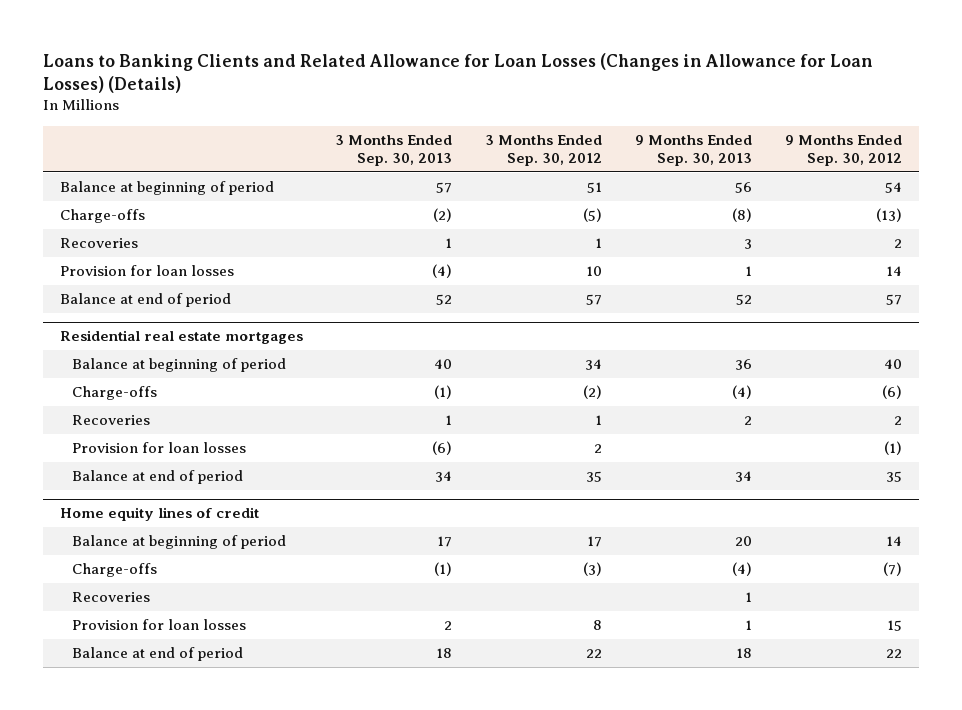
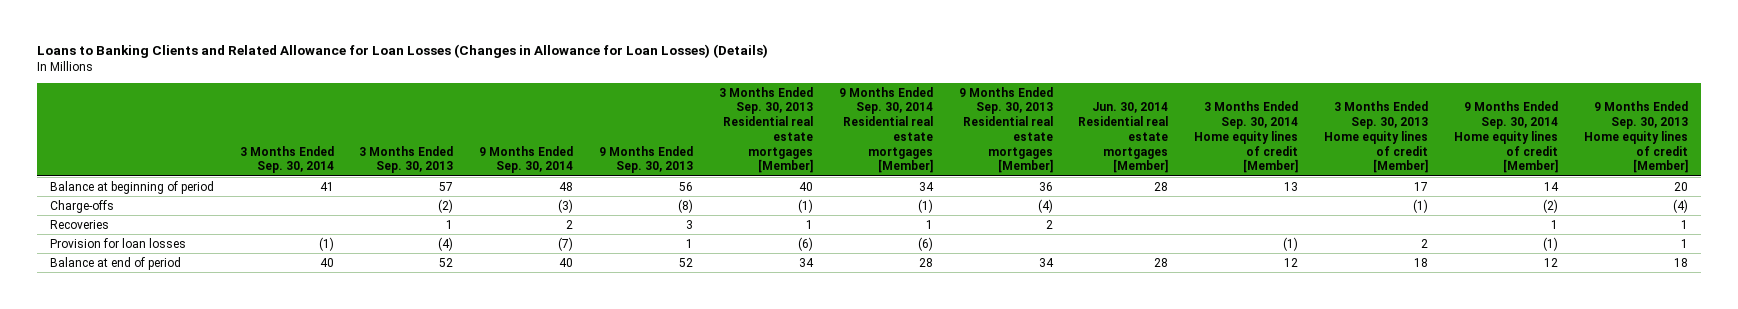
- | 3 Months Ended Sep. 30, 2013 | 3 Months Ended Sep. 30, 2012 | 9 Months Ended Sep. 30, 2013 | 9 Months Ended Sep. 30, 2012
+ | 3 Months Ended Sep. 30, 2014 | 3 Months Ended Sep. 30, 2013 | 9 Months Ended Sep. 30, 2014 | 9 Months Ended Sep. 30, 2013 | 3 Months Ended Sep. 30, 2013 Residential real estate mortgages [Member] | 9 Months Ended Sep. 30, 2014 Residential real estate mortgages [Member] | 9 Months Ended Sep. 30, 2013 Residential real estate mortgages [Member] | Jun. 30, 2014 Residential real estate mortgages [Member] | 3 Months Ended Sep. 30, 2014 Home equity lines of credit [Member] | 3 Months Ended Sep. 30, 2013 Home equity lines of credit [Member] | 9 Months Ended Sep. 30, 2014 Home equity lines of credit [Member] | 9 Months Ended Sep. 30, 2013 Home equity lines of credit [Member]
- Residential real estate mortgages
- Balance at beginning of period | 40 | 34 | 36 | 40
- Charge-offs | (1) | (2) | (4) | (6)
- Recoveries | 1 | 1 | 2 | 2
- Provision for loan losses | (6) | 2 | | (1)
- Balance at end of period | 34 | 35 | 34 | 35
- Home equity lines of credit
- Balance at beginning of period | 17 | 17 | 20 | 14
- Charge-offs | (1) | (3) | (4) | (7)
- Recoveries | | | 1 |
- Provision for loan losses | 2 | 8 | 1 | 15
- Balance at end of period | 18 | 22 | 18 | 22

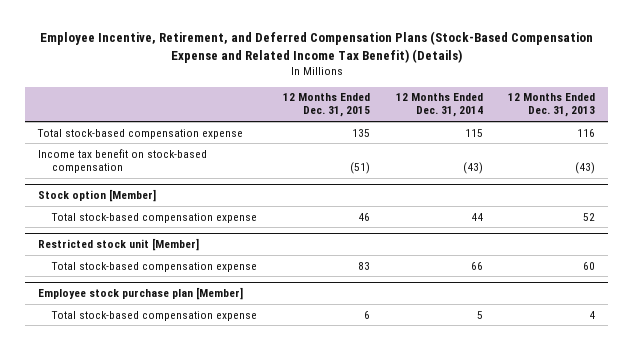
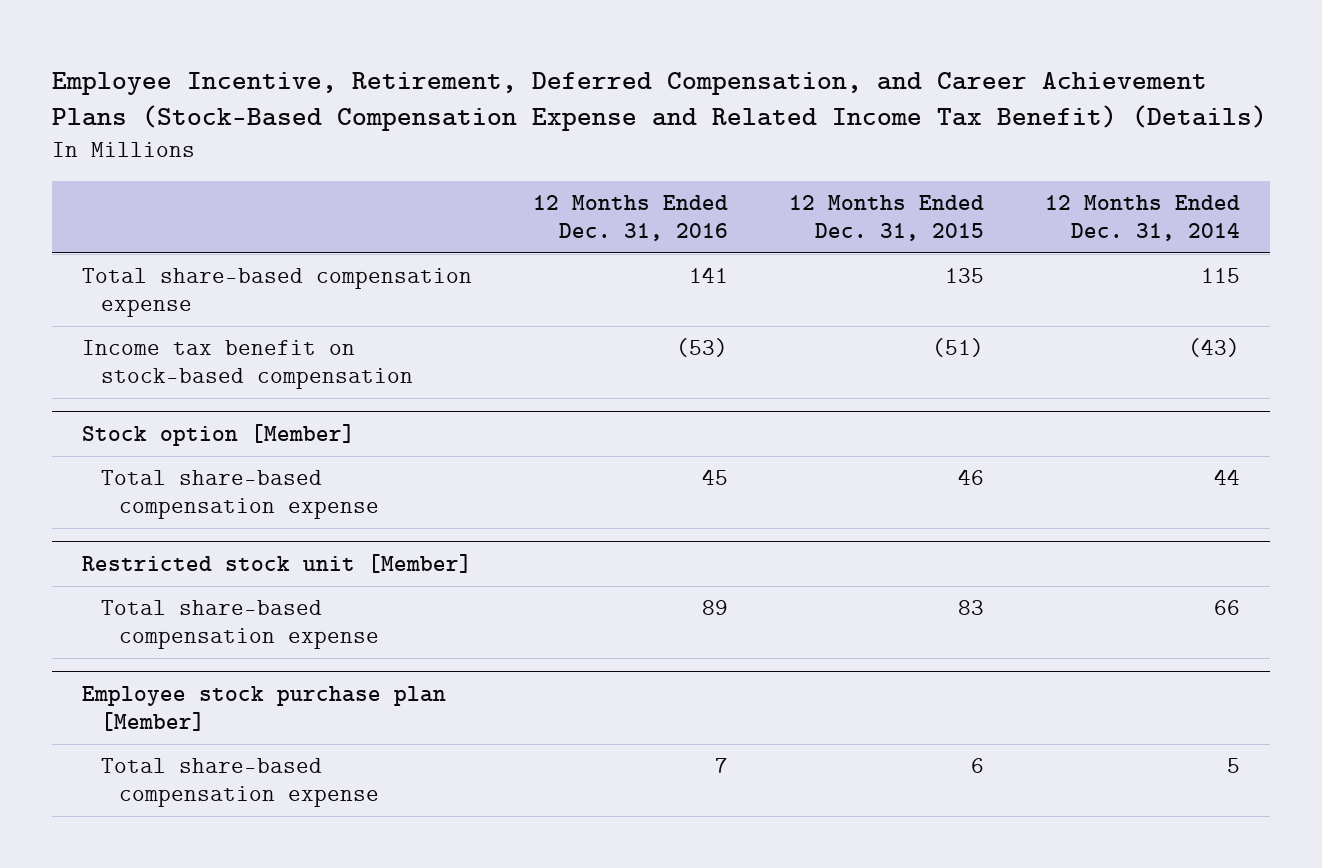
- Employee Incentive, Retirement, and Deferred Compensation Plans (Stock-Based Compensation Expense and Related Income Tax Benefit) (Details)
+ Employee Incentive, Retirement, Deferred Compensation, and Career Achievement Plans (Stock-Based Compensation Expense and Related Income Tax Benefit) (Details)
- | 12 Months Ended Dec. 31, 2015 | 12 Months Ended Dec. 31, 2014 | 12 Months Ended Dec. 31, 2013
+ | 12 Months Ended Dec. 31, 2016 | 12 Months Ended Dec. 31, 2015 | 12 Months Ended Dec. 31, 2014
- Total stock-based compensation expense | 135 | 115 | 116
+ Total share-based compensation expense | 141 | 135 | 115
@ Stock option [Member]
- Total stock-based compensation expense | 46 | 44 | 52
+ Total share-based compensation expense | 45 | 46 | 44
@ Restricted stock unit [Member]
- Total stock-based compensation expense | 83 | 66 | 60
+ Total share-based compensation expense | 89 | 83 | 66
@ Employee stock purchase plan [Member]
- Total stock-based compensation expense | 6 | 5 | 4
+ Total share-based compensation expense | 7 | 6 | 5

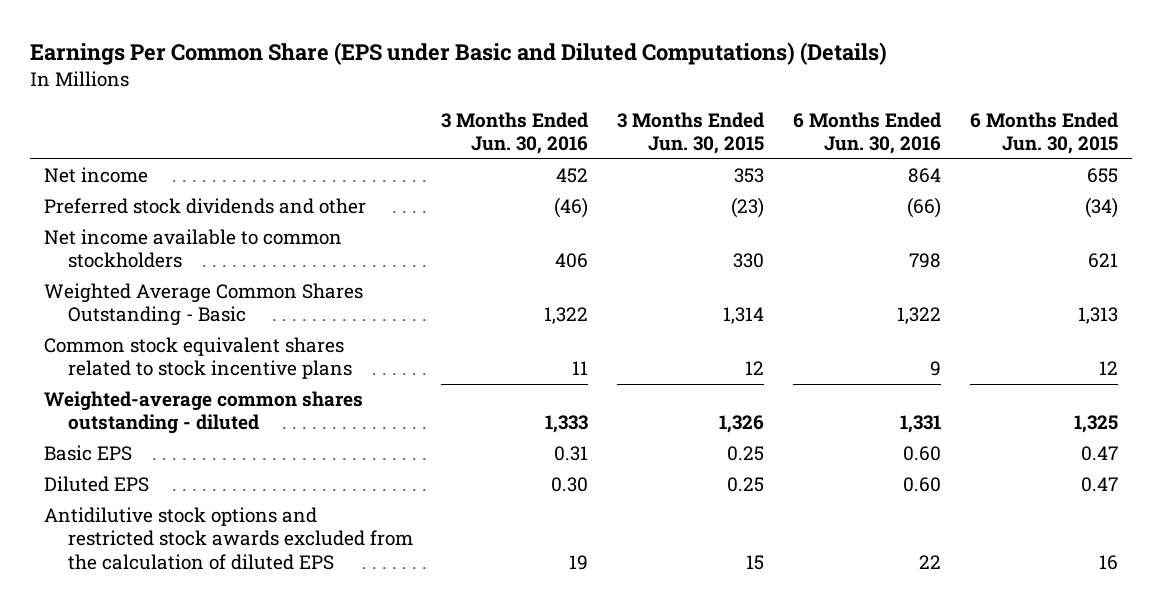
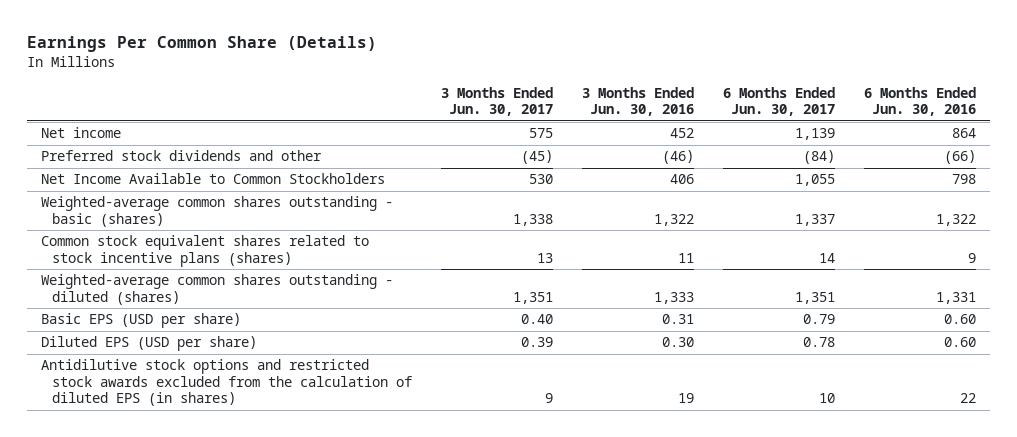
- Earnings Per Common Share (EPS under Basic and Diluted Computations) (Details)
+ Earnings Per Common Share (Details)
- | 3 Months Ended Jun. 30, 2016 | 3 Months Ended Jun. 30, 2015 | 6 Months Ended Jun. 30, 2016 | 6 Months Ended Jun. 30, 2015
+ | 3 Months Ended Jun. 30, 2017 | 3 Months Ended Jun. 30, 2016 | 6 Months Ended Jun. 30, 2017 | 6 Months Ended Jun. 30, 2016
- Net income available to common stockholders | 406 | 330 | 798 | 621
- Weighted Average Common Shares Outstanding - Basic | 1,322 | 1,314 | 1,322 | 1,313
- Common stock equivalent shares related to stock incentive plans | 11 | 12 | 9 | 12
- Weighted-average common shares outstanding - diluted | 1,333 | 1,326 | 1,331 | 1,325
- Basic EPS | 0.31 | 0.25 | 0.60 | 0.47
- Diluted EPS | 0.30 | 0.25 | 0.60 | 0.47
- Antidilutive stock options and restricted stock awards excluded from the calculation of diluted EPS | 19 | 15 | 22 | 16
+ Net Income Available to Common Stockholders | 530 | 406 | 1,055 | 798
+ Weighted-average common shares outstanding - basic (shares) | 1,338 | 1,322 | 1,337 | 1,322
+ Common stock equivalent shares related to stock incentive plans (shares) | 13 | 11 | 14 | 9
+ Weighted-average common shares outstanding - diluted (shares) | 1,351 | 1,333 | 1,351 | 1,331
+ Basic EPS (USD per share) | 0.40 | 0.31 | 0.79 | 0.60
+ Diluted EPS (USD per share) | 0.39 | 0.30 | 0.78 | 0.60
+ Antidilutive stock options and restricted stock awards excluded from the calculation of diluted EPS (in shares) | 9 | 19 | 10 | 22

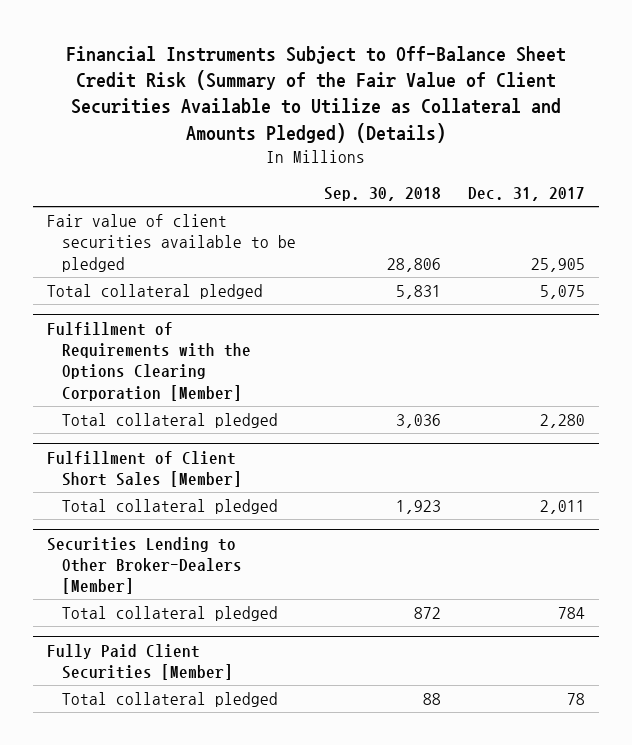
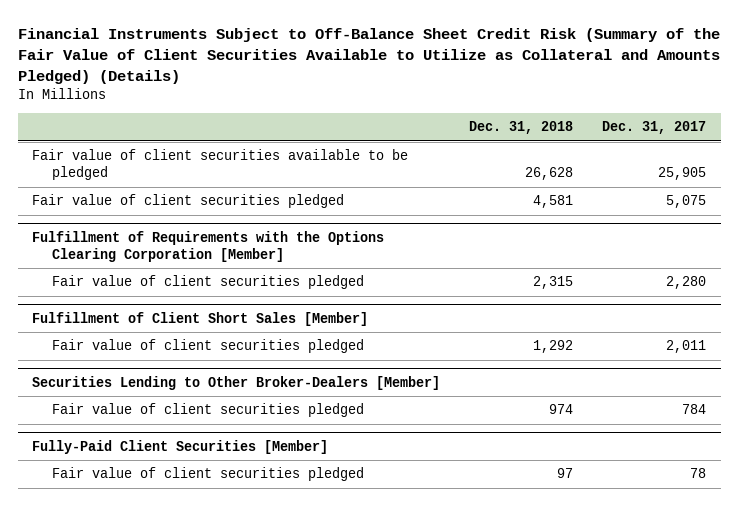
- | Sep. 30, 2018 | Dec. 31, 2017
+ | Dec. 31, 2018 | Dec. 31, 2017
- Total collateral pledged | 5,831 | 5,075
+ Fair value of client securities pledged | 4,581 | 5,075
@ Fulfillment of Requirements with the Options Clearing Corporation [Member]
- Total collateral pledged | 3,036 | 2,280
+ Fair value of client securities pledged | 2,315 | 2,280
@ Fulfillment of Client Short Sales [Member]
- Total collateral pledged | 1,923 | 2,011
+ Fair value of client securities pledged | 1,292 | 2,011
@ Securities Lending to Other Broker-Dealers [Member]
- Total collateral pledged | 872 | 784
- Fully Paid Client Securities [Member]
- Total collateral pledged | 88 | 78
@ Securities Lending to Other Broker-Dealers [Member]
+ Fair value of client securities pledged | 974 | 784
+ Fully-Paid Client Securities [Member]
+ Fair value of client securities pledged | 97 | 78

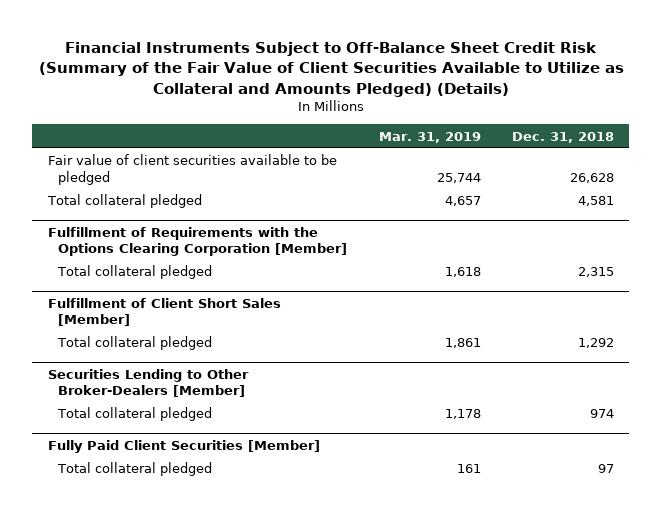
- | Dec. 31, 2018 | Dec. 31, 2017
+ | Mar. 31, 2019 | Dec. 31, 2018
- Fair value of client securities pledged | 4,581 | 5,075
+ Total collateral pledged | 4,657 | 4,581
@ Fulfillment of Requirements with the Options Clearing Corporation [Member]
- Fair value of client securities pledged | 2,315 | 2,280
+ Total collateral pledged | 1,618 | 2,315
@ Fulfillment of Client Short Sales [Member]
- Fair value of client securities pledged | 1,292 | 2,011
+ Total collateral pledged | 1,861 | 1,292
@ Securities Lending to Other Broker-Dealers [Member]
- Fair value of client securities pledged | 974 | 784
- Fully-Paid Client Securities [Member]
- Fair value of client securities pledged | 97 | 78
@ Securities Lending to Other Broker-Dealers [Member]
+ Total collateral pledged | 1,178 | 974
+ Fully Paid Client Securities [Member]
+ Total collateral pledged | 161 | 97

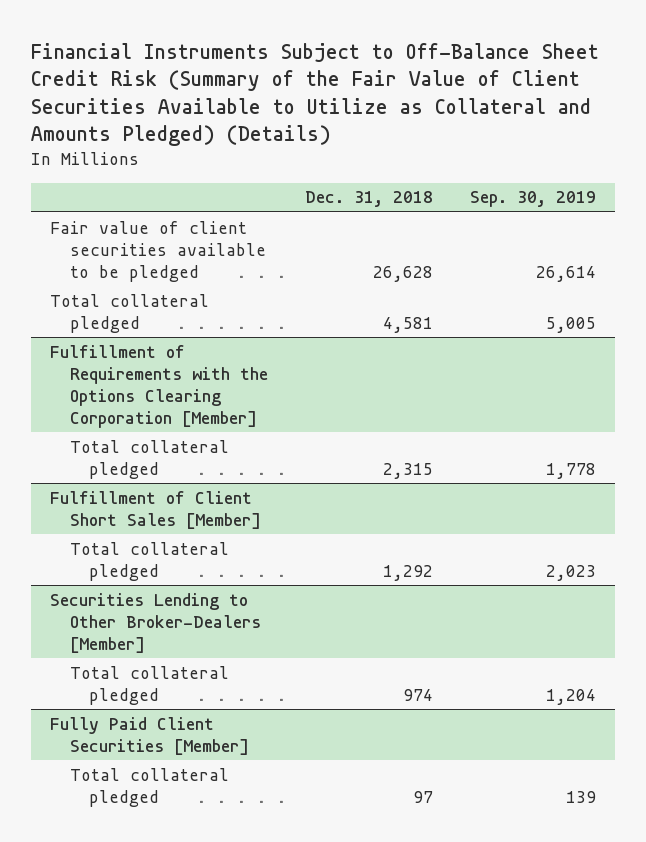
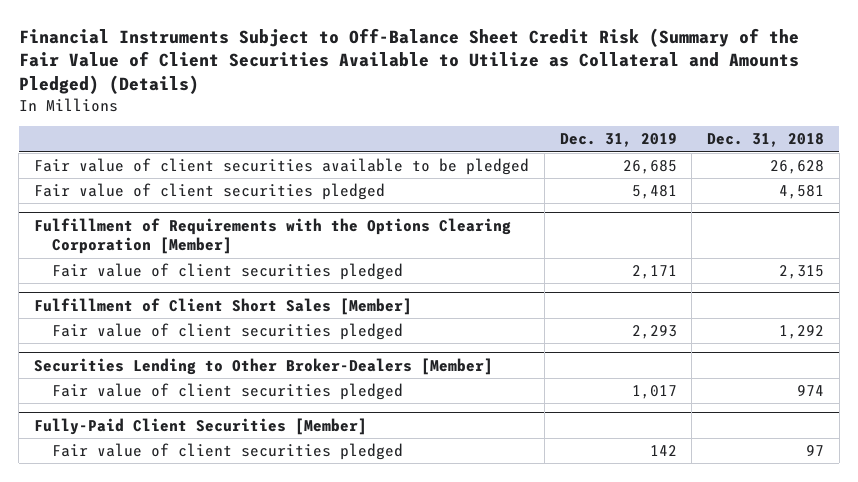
- | Dec. 31, 2018 | Sep. 30, 2019
+ | Dec. 31, 2019 | Dec. 31, 2018
- Total collateral pledged | 4,581 | 5,005
+ Fair value of client securities pledged | 5,481 | 4,581
@ Fulfillment of Requirements with the Options Clearing Corporation [Member]
- Total collateral pledged | 2,315 | 1,778
+ Fair value of client securities pledged | 2,171 | 2,315
@ Fulfillment of Client Short Sales [Member]
- Total collateral pledged | 1,292 | 2,023
+ Fair value of client securities pledged | 2,293 | 1,292
@ Securities Lending to Other Broker-Dealers [Member]
- Total collateral pledged | 974 | 1,204
- Fully Paid Client Securities [Member]
- Total collateral pledged | 97 | 139
@ Securities Lending to Other Broker-Dealers [Member]
+ Fair value of client securities pledged | 1,017 | 974
+ Fully-Paid Client Securities [Member]
+ Fair value of client securities pledged | 142 | 97

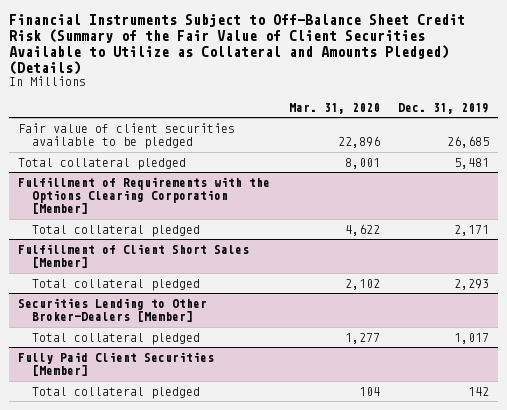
- | Dec. 31, 2019 | Dec. 31, 2018
+ | Mar. 31, 2020 | Dec. 31, 2019
- Fair value of client securities pledged | 5,481 | 4,581
+ Total collateral pledged | 8,001 | 5,481
@ Fulfillment of Requirements with the Options Clearing Corporation [Member]
- Fair value of client securities pledged | 2,171 | 2,315
+ Total collateral pledged | 4,622 | 2,171
@ Fulfillment of Client Short Sales [Member]
- Fair value of client securities pledged | 2,293 | 1,292
+ Total collateral pledged | 2,102 | 2,293
@ Securities Lending to Other Broker-Dealers [Member]
- Fair value of client securities pledged | 1,017 | 974
- Fully-Paid Client Securities [Member]
- Fair value of client securities pledged | 142 | 97
@ Securities Lending to Other Broker-Dealers [Member]
+ Total collateral pledged | 1,277 | 1,017
+ Fully Paid Client Securities [Member]
+ Total collateral pledged | 104 | 142

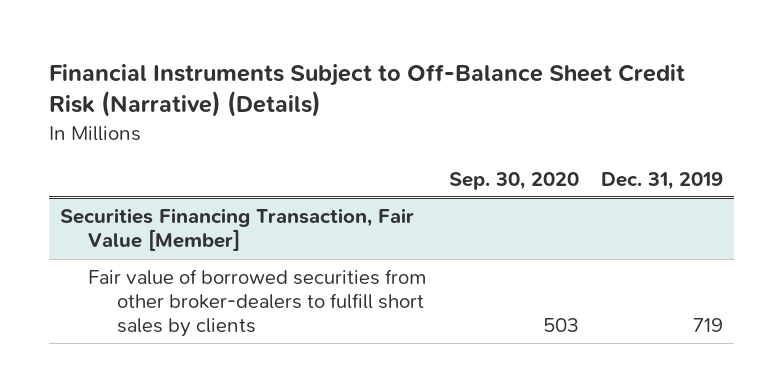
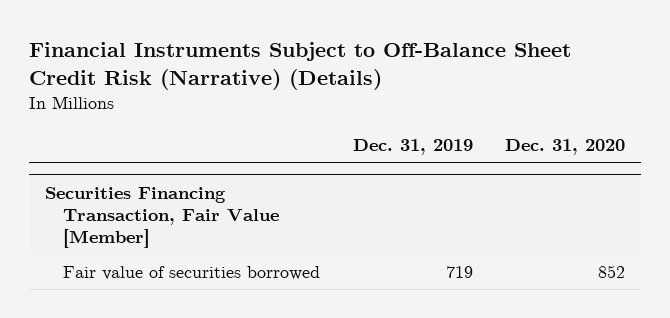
- | Sep. 30, 2020 | Dec. 31, 2019
+ | Dec. 31, 2019 | Dec. 31, 2020
@ Securities Financing Transaction, Fair Value [Member]
- Fair value of borrowed securities from other broker-dealers to fulfill short sales by clients | 503 | 719
+ Fair value of securities borrowed | 719 | 852

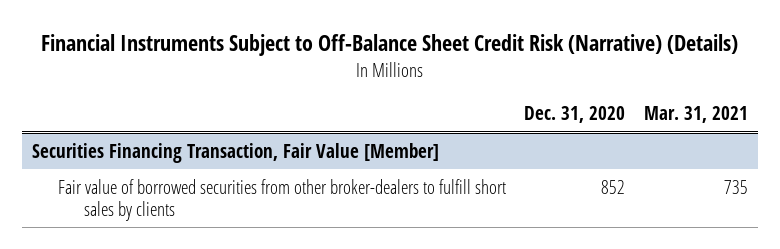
- | Dec. 31, 2019 | Dec. 31, 2020
+ | Dec. 31, 2020 | Mar. 31, 2021
@ Securities Financing Transaction, Fair Value [Member]
- Fair value of securities borrowed | 719 | 852
+ Fair value of borrowed securities from other broker-dealers to fulfill short sales by clients | 852 | 735

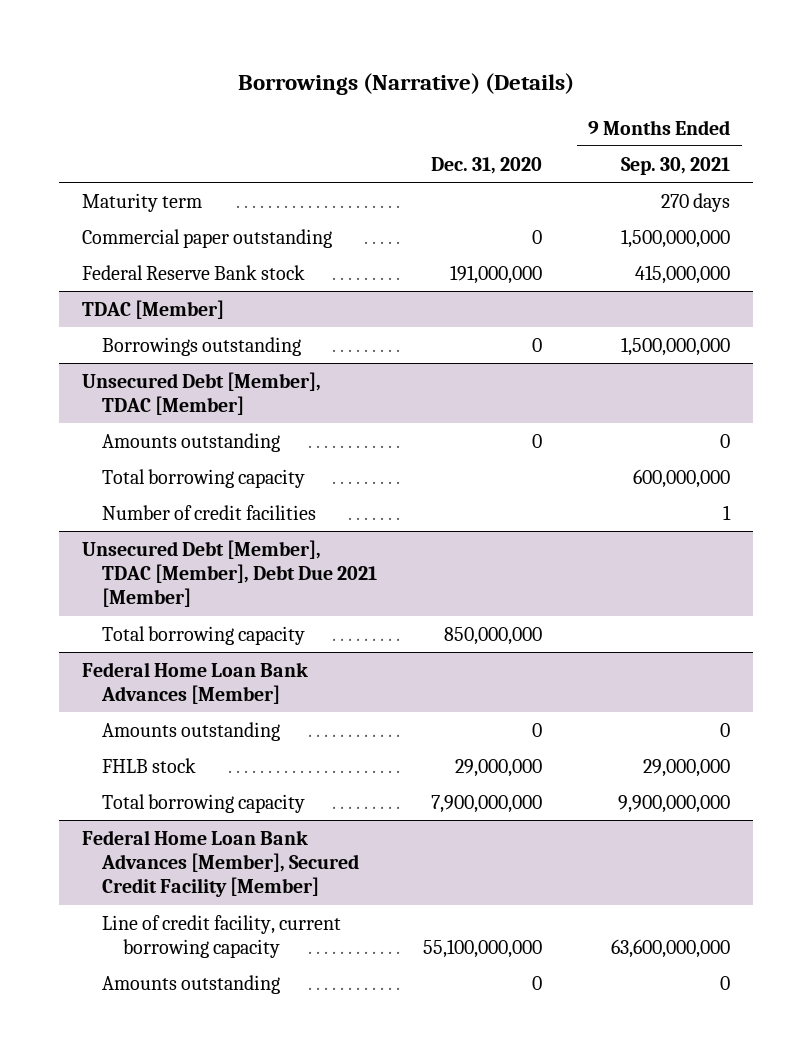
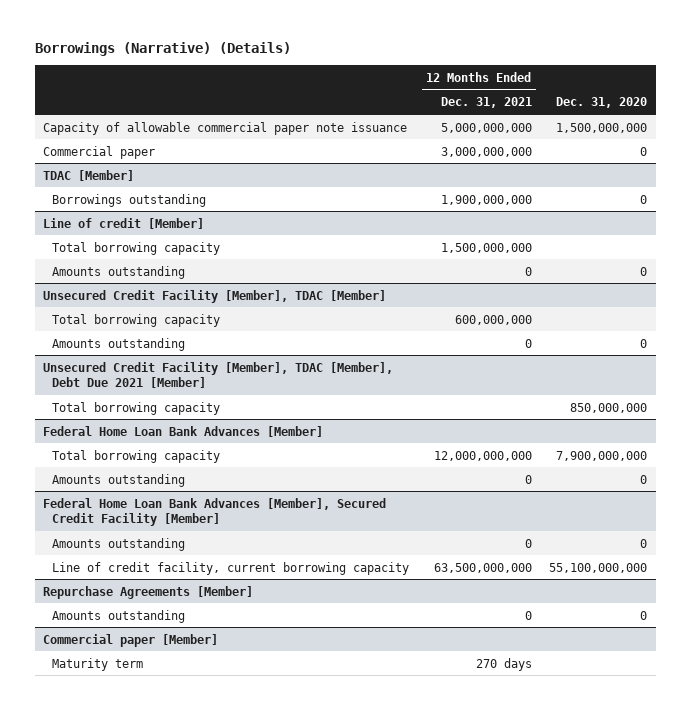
- | Dec. 31, 2020 | 9 Months Ended Sep. 30, 2021
+ | 12 Months Ended Dec. 31, 2021 | Dec. 31, 2020
- Maturity term | | 270 days
- Commercial paper outstanding | 0 | 1,500,000,000
- Federal Reserve Bank stock | 191,000,000 | 415,000,000
+ Capacity of allowable commercial paper note issuance | 5,000,000,000 | 1,500,000,000
+ Commercial paper | 3,000,000,000 | 0
- Unsecured Debt [Member], TDAC [Member]
+ Line of credit [Member]
+ Total borrowing capacity | 1,500,000,000 |
+ Unsecured Credit Facility [Member], TDAC [Member]
- Number of credit facilities | | 1
- Unsecured Debt [Member], TDAC [Member], Debt Due 2021 [Member]
+ Amounts outstanding | 0 | 0
+ Unsecured Credit Facility [Member], TDAC [Member], Debt Due 2021 [Member]
@ Federal Home Loan Bank Advances [Member]
- FHLB stock | 29,000,000 | 29,000,000
moved down: Amounts outstanding | 0 | 0
@ Federal Home Loan Bank Advances [Member], Secured Credit Facility [Member]
+ Amounts outstanding | 0 | 0
+ Repurchase Agreements [Member]
+ Commercial paper [Member]
+ Maturity term | 270 days |

